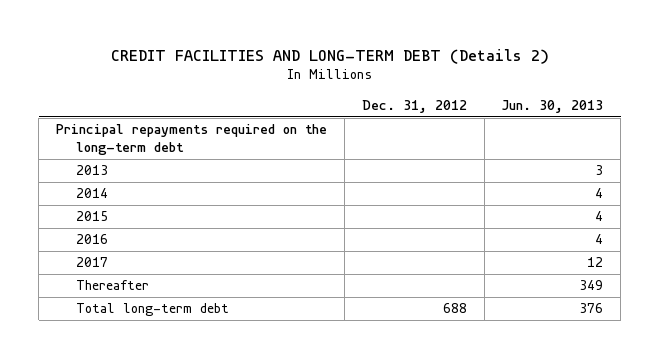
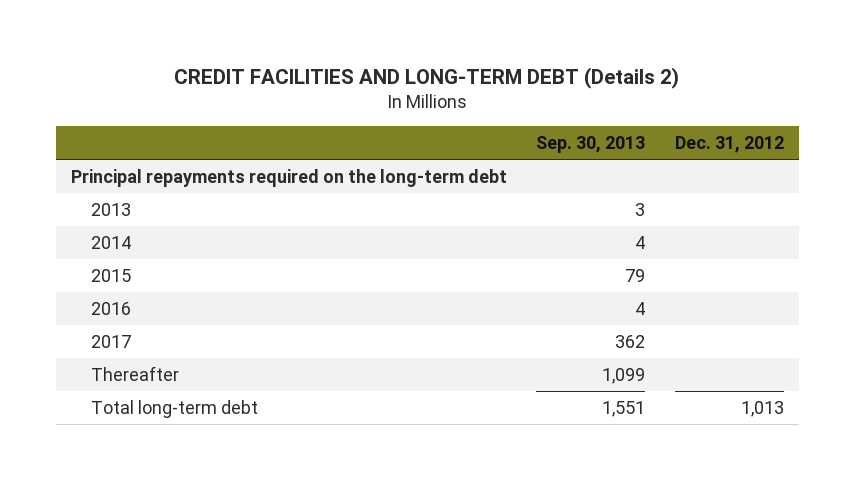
- | Dec. 31, 2012 | Jun. 30, 2013
+ | Sep. 30, 2013 | Dec. 31, 2012
- Total long-term debt | 688 | 376
+ Total long-term debt | 1,551 | 1,013

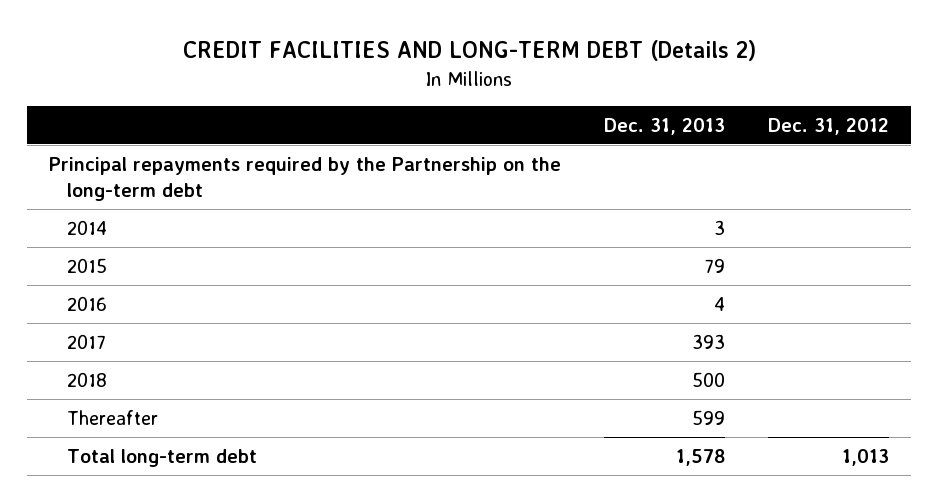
- | Sep. 30, 2013 | Dec. 31, 2012
+ | Dec. 31, 2013 | Dec. 31, 2012
- Principal repayments required on the long-term debt
- 2013 | 3 |
+ Principal repayments required by the Partnership on the long-term debt
+ 2018 | 500 |

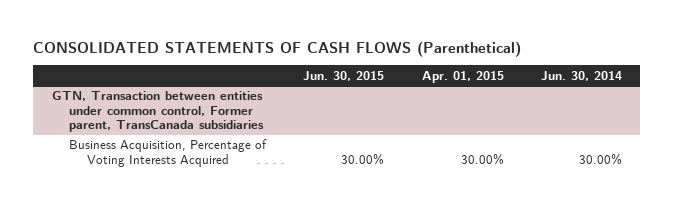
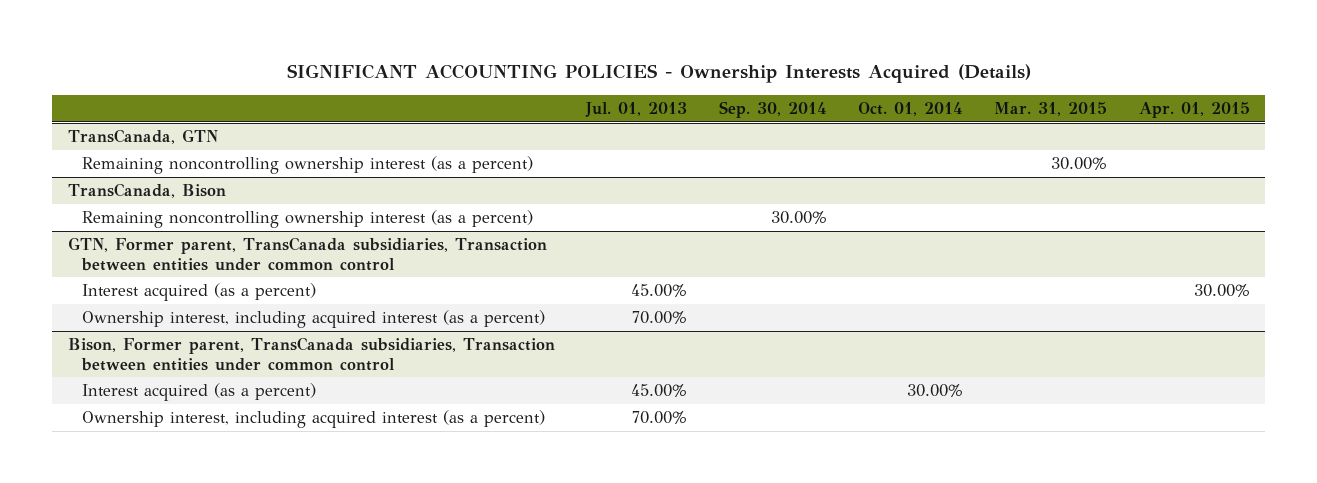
- CONSOLIDATED STATEMENTS OF CASH FLOWS (Parenthetical)
+ SIGNIFICANT ACCOUNTING POLICIES - Ownership Interests Acquired (Details)
- | Jun. 30, 2015 | Apr. 01, 2015 | Jun. 30, 2014
+ | Jul. 01, 2013 | Sep. 30, 2014 | Oct. 01, 2014 | Mar. 31, 2015 | Apr. 01, 2015
- GTN, Transaction between entities under common control, Former parent, TransCanada subsidiaries
- Business Acquisition, Percentage of Voting Interests Acquired | 30.00% | 30.00% | 30.00%
+ TransCanada, GTN
+ Remaining noncontrolling ownership interest (as a percent) | | | | 30.00% |
+ TransCanada, Bison
+ Remaining noncontrolling ownership interest (as a percent) | | 30.00% | | |
+ GTN, Former parent, TransCanada subsidiaries, Transaction between entities under common control
+ Interest acquired (as a percent) | 45.00% | | | | 30.00%
+ Ownership interest, including acquired interest (as a percent) | 70.00% | | | |
+ Bison, Former parent, TransCanada subsidiaries, Transaction between entities under common control
+ Interest acquired (as a percent) | 45.00% | | 30.00% | |
+ Ownership interest, including acquired interest (as a percent) | 70.00% | | | |

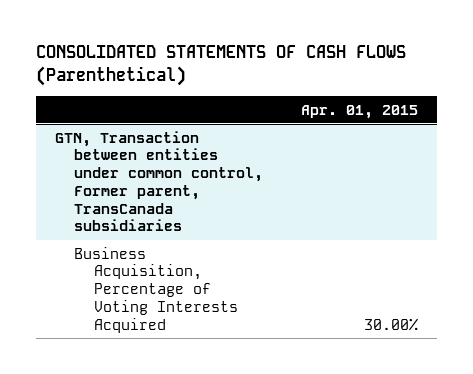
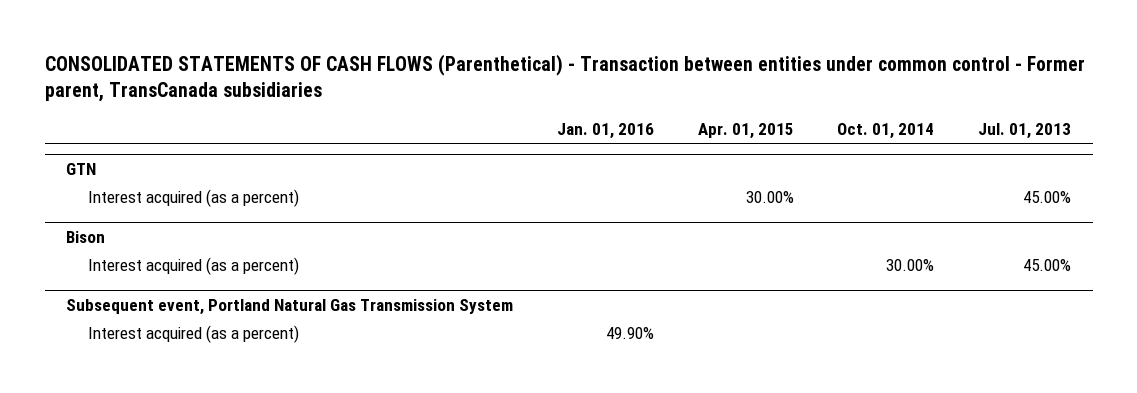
- CONSOLIDATED STATEMENTS OF CASH FLOWS (Parenthetical)
+ CONSOLIDATED STATEMENTS OF CASH FLOWS (Parenthetical) - Transaction between entities under common control - Former parent, TransCanada subsidiaries
- | Apr. 01, 2015
+ | Jan. 01, 2016 | Apr. 01, 2015 | Oct. 01, 2014 | Jul. 01, 2013
- GTN, Transaction between entities under common control, Former parent, TransCanada subsidiaries
- Business Acquisition, Percentage of Voting Interests Acquired | 30.00%
+ GTN
+ Interest acquired (as a percent) | | 30.00% | | 45.00%
+ Bison
+ Interest acquired (as a percent) | | | 30.00% | 45.00%
+ Subsequent event, Portland Natural Gas Transmission System
+ Interest acquired (as a percent) | 49.90% | | |

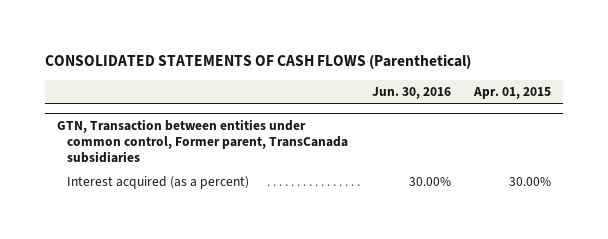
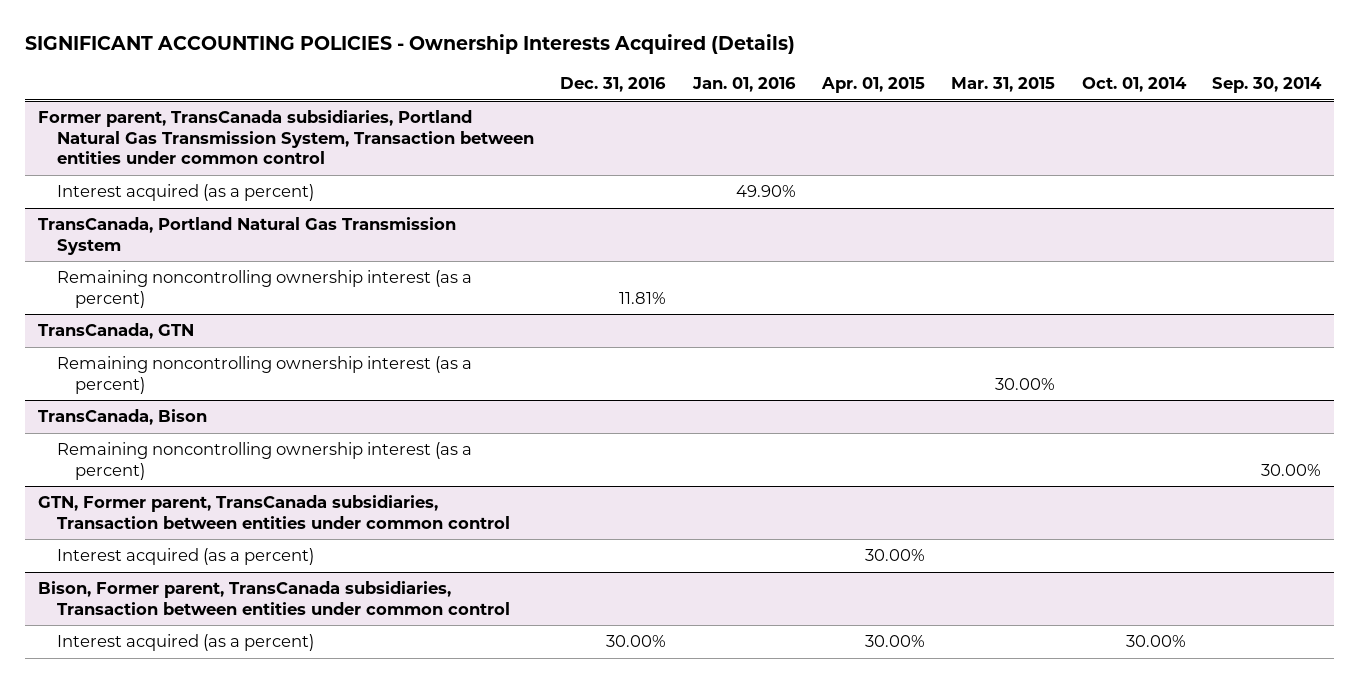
- CONSOLIDATED STATEMENTS OF CASH FLOWS (Parenthetical)
+ SIGNIFICANT ACCOUNTING POLICIES - Ownership Interests Acquired (Details)
- | Jun. 30, 2016 | Apr. 01, 2015
+ | Dec. 31, 2016 | Jan. 01, 2016 | Apr. 01, 2015 | Mar. 31, 2015 | Oct. 01, 2014 | Sep. 30, 2014
- GTN, Transaction between entities under common control, Former parent, TransCanada subsidiaries
+ Former parent, TransCanada subsidiaries, Portland Natural Gas Transmission System, Transaction between entities under common control
+ Interest acquired (as a percent) | | 49.90% | | | |
+ TransCanada, Portland Natural Gas Transmission System
+ Remaining noncontrolling ownership interest (as a percent) | 11.81% | | | | |
+ TransCanada, GTN
+ Remaining noncontrolling ownership interest (as a percent) | | | | 30.00% | |
+ TransCanada, Bison
+ Remaining noncontrolling ownership interest (as a percent) | | | | | | 30.00%
+ GTN, Former parent, TransCanada subsidiaries, Transaction between entities under common control
+ Bison, Former parent, TransCanada subsidiaries, Transaction between entities under common control
+ Interest acquired (as a percent) | 30.00% | | 30.00% | | 30.00% |

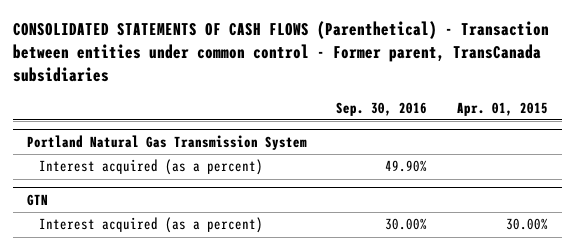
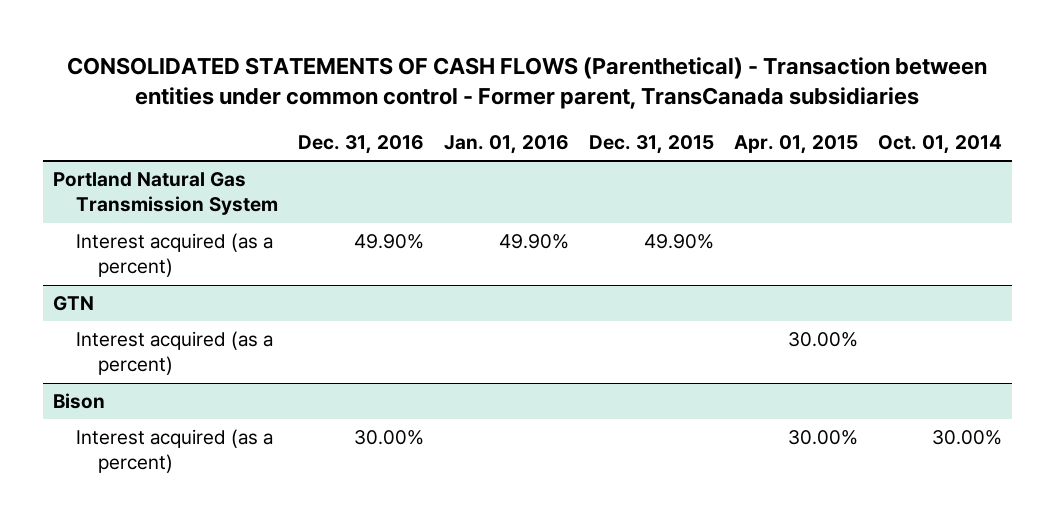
- | Sep. 30, 2016 | Apr. 01, 2015
+ | Dec. 31, 2016 | Jan. 01, 2016 | Dec. 31, 2015 | Apr. 01, 2015 | Oct. 01, 2014
+ Bison
+ Interest acquired (as a percent) | 30.00% | | | 30.00% | 30.00%

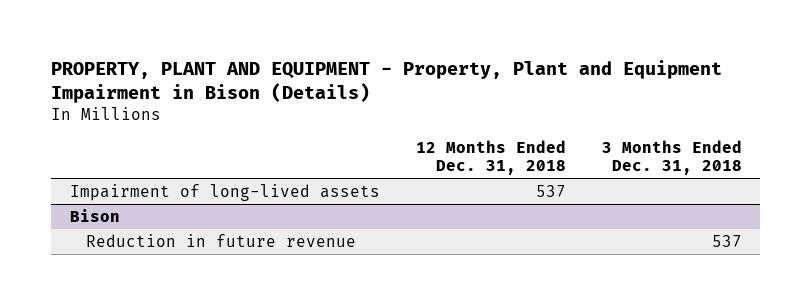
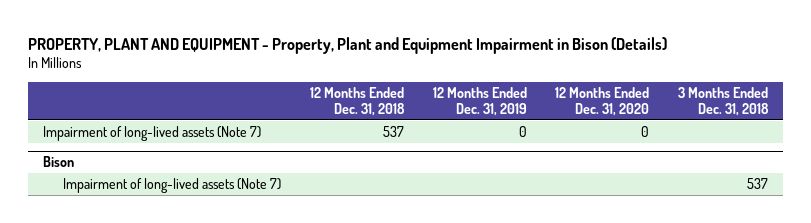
- | 12 Months Ended Dec. 31, 2018 | 3 Months Ended Dec. 31, 2018
+ | 12 Months Ended Dec. 31, 2018 | 12 Months Ended Dec. 31, 2019 | 12 Months Ended Dec. 31, 2020 | 3 Months Ended Dec. 31, 2018
- Impairment of long-lived assets | 537 |
+ Impairment of long-lived assets (Note 7) | 537 | 0 | 0 |
@ Bison
- Reduction in future revenue | | 537
+ Impairment of long-lived assets (Note 7) | | | | 537

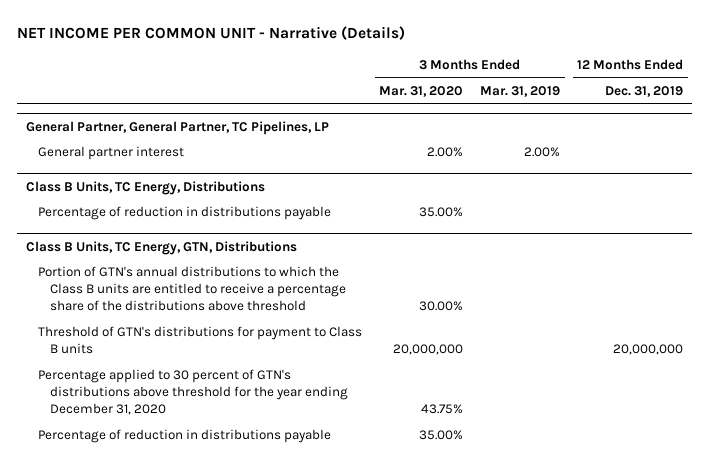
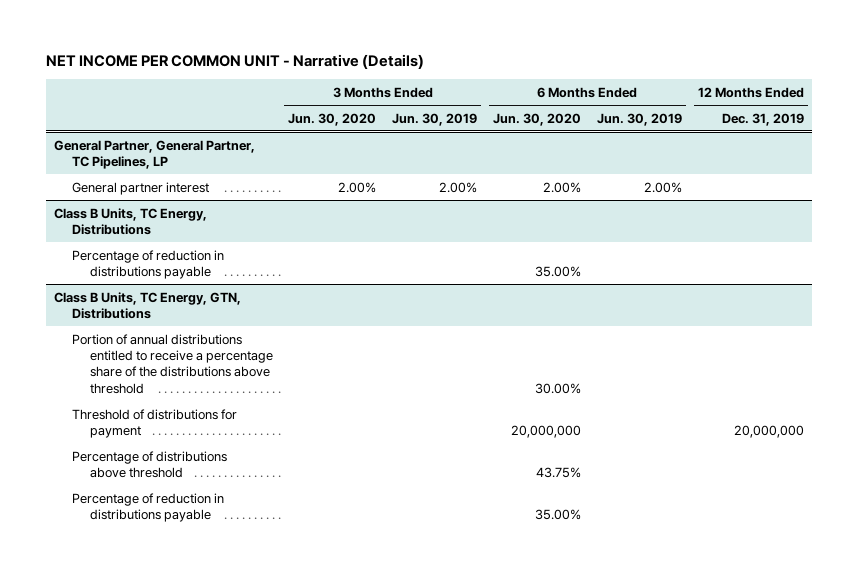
- | 3 Months Ended Mar. 31, 2020 | 3 Months Ended Mar. 31, 2019 | 12 Months Ended Dec. 31, 2019
+ | 3 Months Ended Jun. 30, 2020 | 3 Months Ended Jun. 30, 2019 | 6 Months Ended Jun. 30, 2020 | 6 Months Ended Jun. 30, 2019 | 12 Months Ended Dec. 31, 2019
@ Class B Units, TC Energy, GTN, Distributions
- Portion of GTN's annual distributions to which the Class B units are entitled to receive a percentage share of the distributions above threshold | 30.00% | |
- Threshold of GTN's distributions for payment to Class B units | 20,000,000 | | 20,000,000
- Percentage applied to 30 percent of GTN's distributions above threshold for the year ending December 31, 2020 | 43.75% | |
+ Portion of annual distributions entitled to receive a percentage share of the distributions above threshold | | | 30.00% | |
+ Threshold of distributions for payment | | | 20,000,000 | | 20,000,000
+ Percentage of distributions above threshold | | | 43.75% | |

